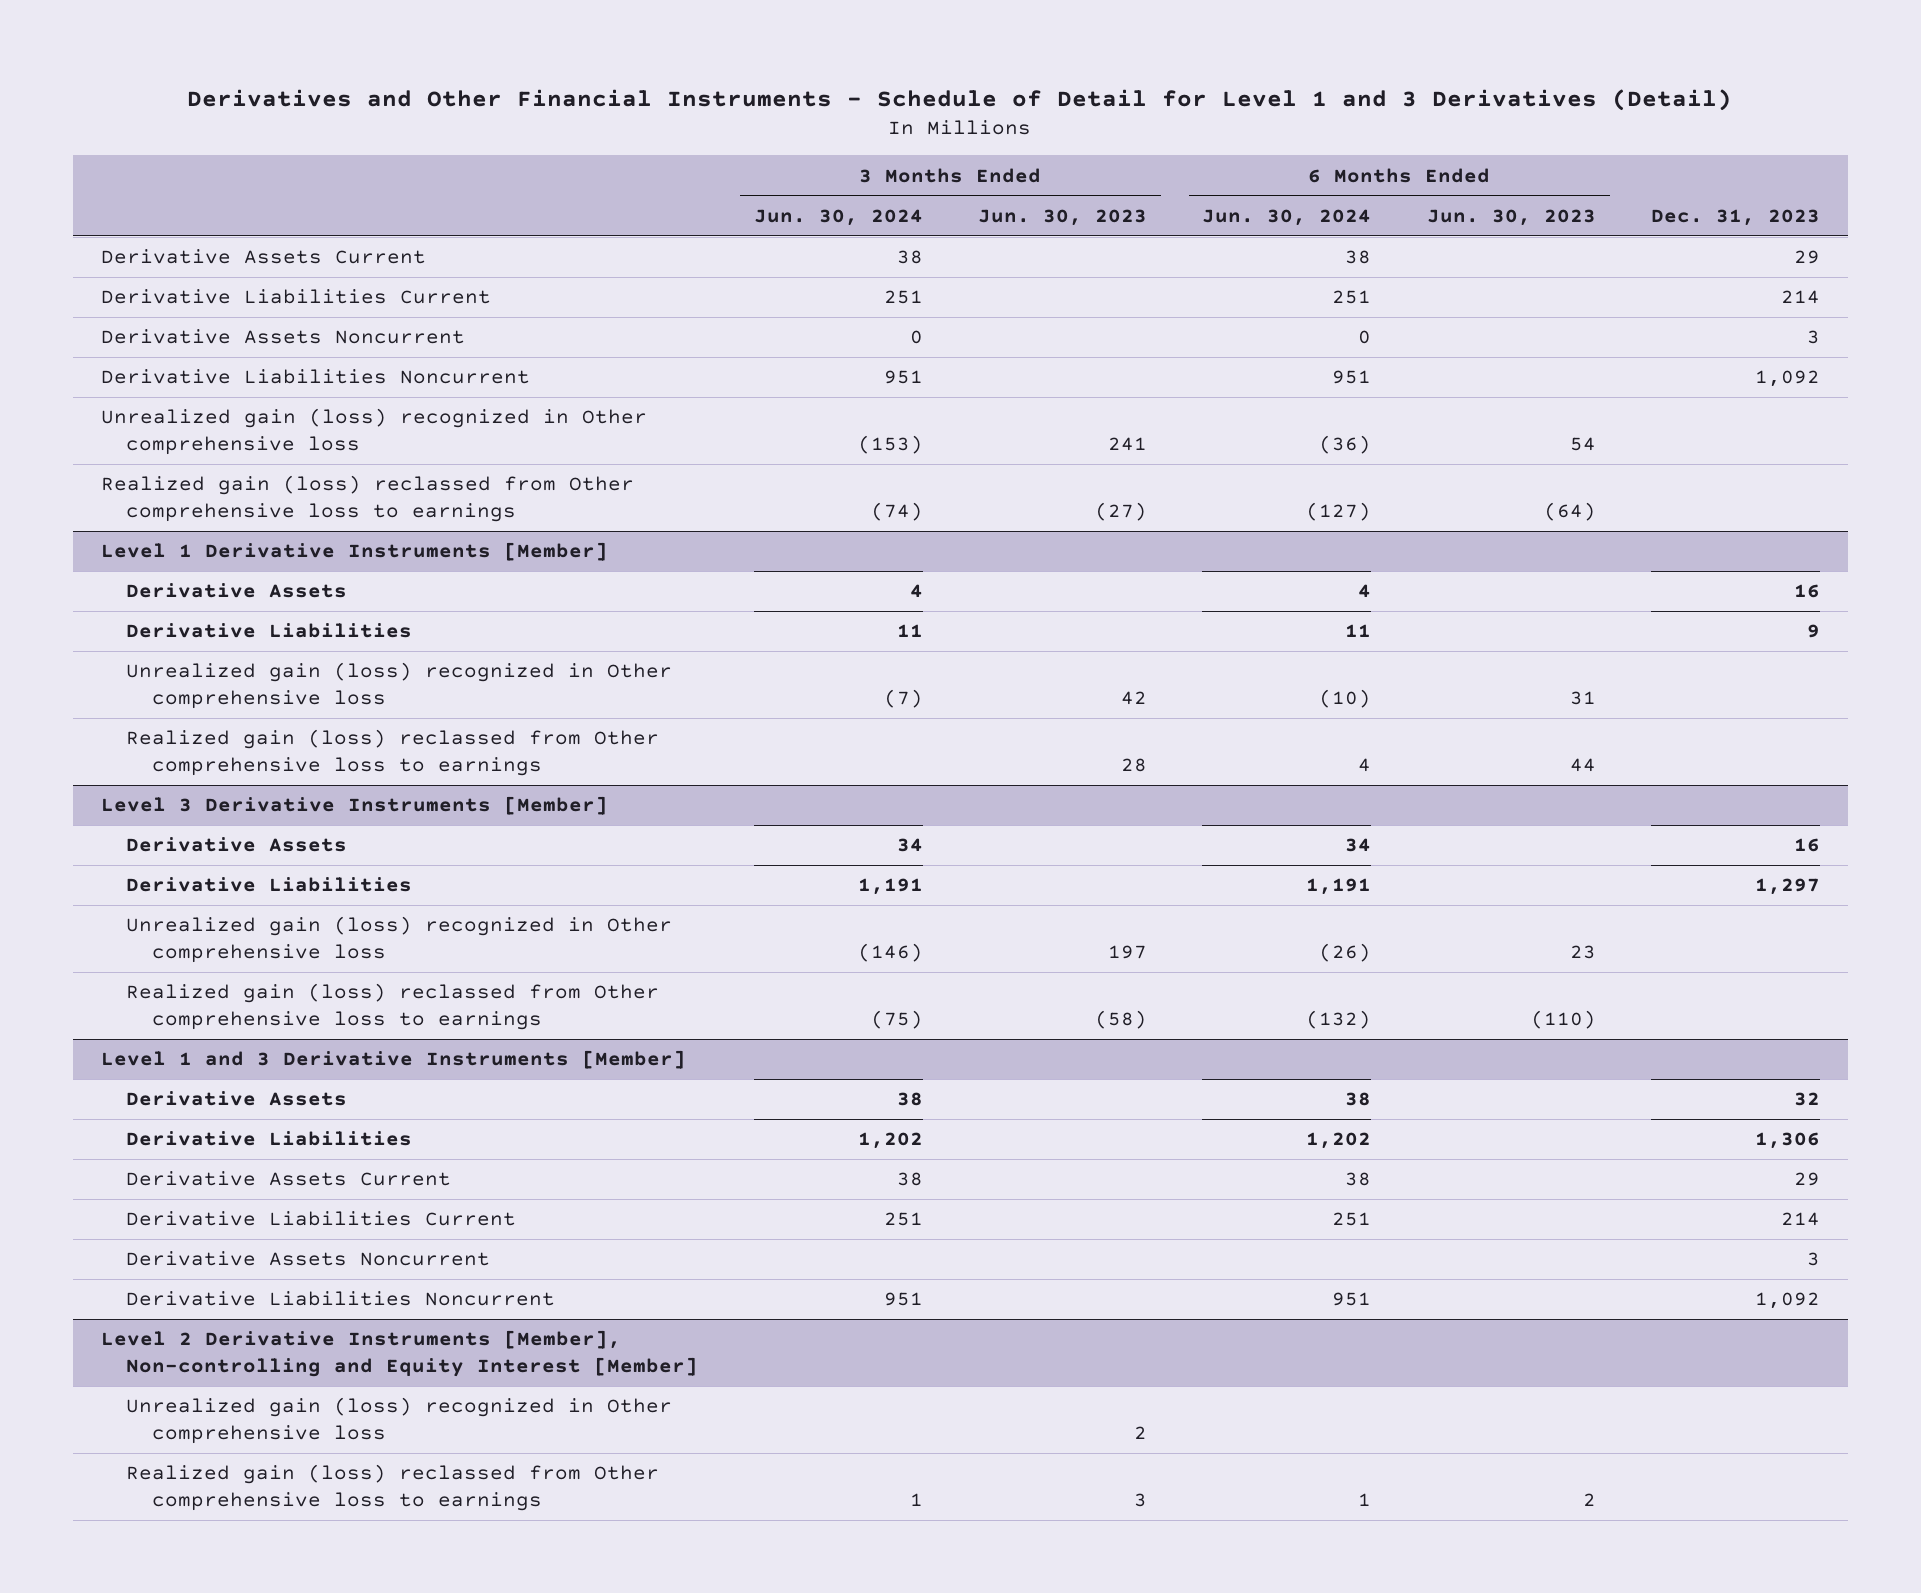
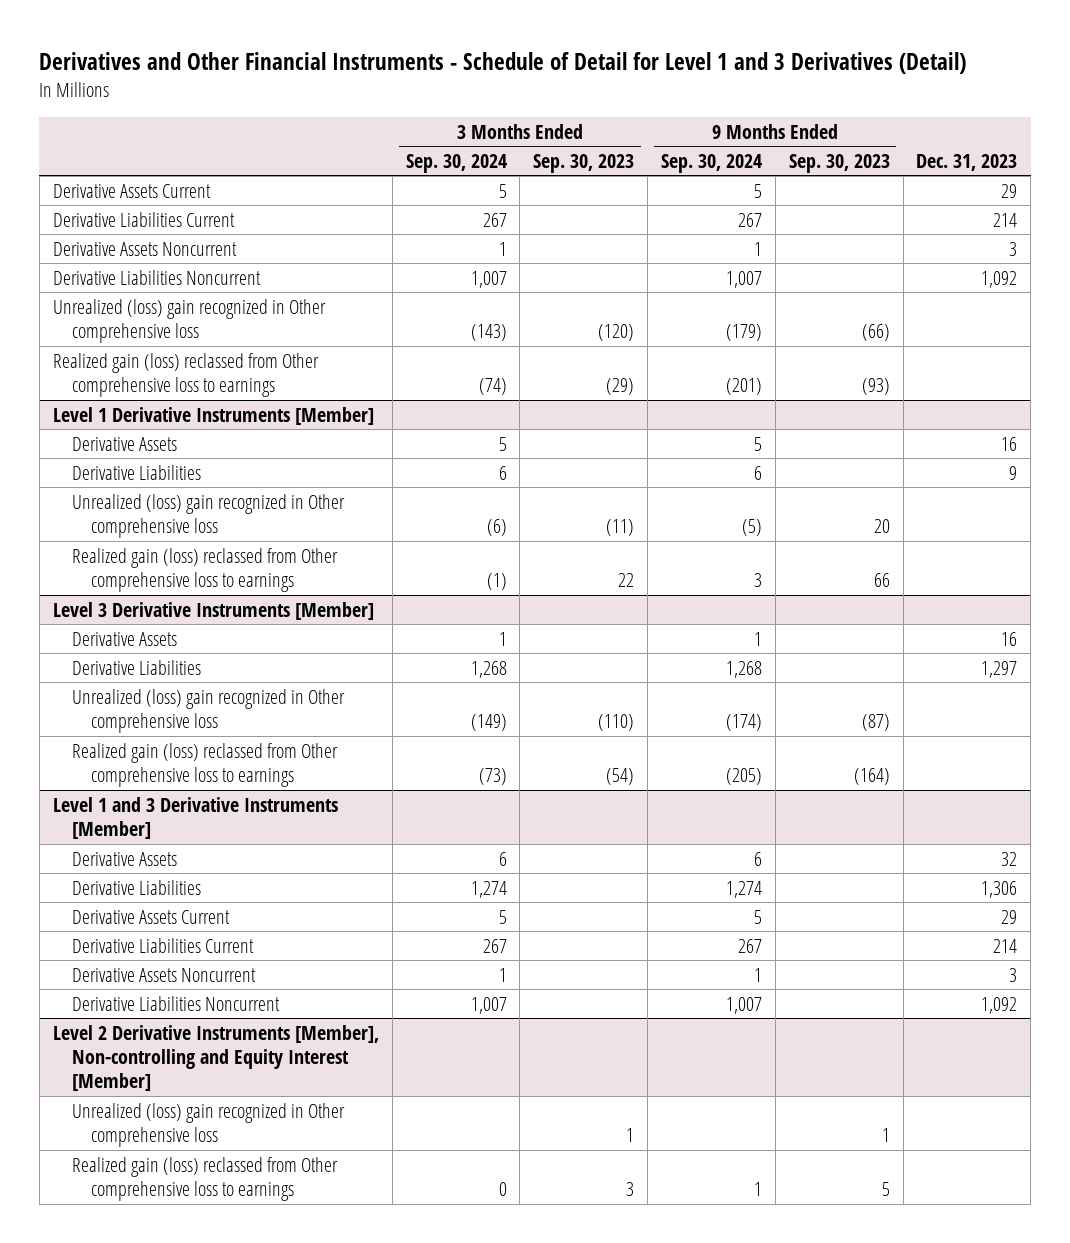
- | 3 Months Ended Jun. 30, 2024 | 3 Months Ended Jun. 30, 2023 | 6 Months Ended Jun. 30, 2024 | 6 Months Ended Jun. 30, 2023 | Dec. 31, 2023
+ | 3 Months Ended Sep. 30, 2024 | 3 Months Ended Sep. 30, 2023 | 9 Months Ended Sep. 30, 2024 | 9 Months Ended Sep. 30, 2023 | Dec. 31, 2023
- Unrealized gain (loss) recognized in Other comprehensive loss | (153) | 241 | (36) | 54 |
+ Unrealized (loss) gain recognized in Other comprehensive loss | (143) | (120) | (179) | (66) |
@ Level 1 Derivative Instruments [Member]
- Unrealized gain (loss) recognized in Other comprehensive loss | (7) | 42 | (10) | 31 |
+ Unrealized (loss) gain recognized in Other comprehensive loss | (6) | (11) | (5) | 20 |
@ Level 3 Derivative Instruments [Member]
- Unrealized gain (loss) recognized in Other comprehensive loss | (146) | 197 | (26) | 23 |
+ Unrealized (loss) gain recognized in Other comprehensive loss | (149) | (110) | (174) | (87) |
@ Level 2 Derivative Instruments [Member], Non-controlling and Equity Interest [Member]
- Unrealized gain (loss) recognized in Other comprehensive loss | | 2 | | |
+ Unrealized (loss) gain recognized in Other comprehensive loss | | 1 | | 1 |

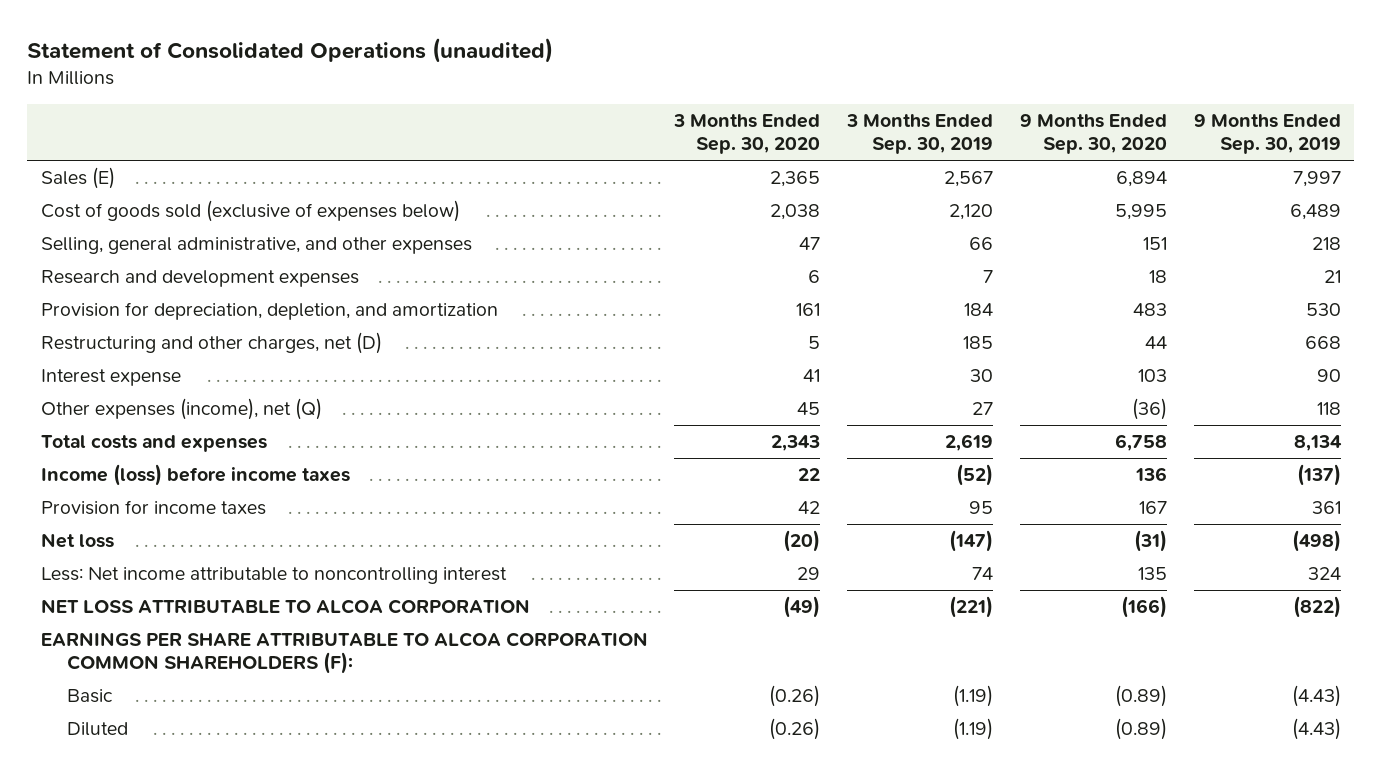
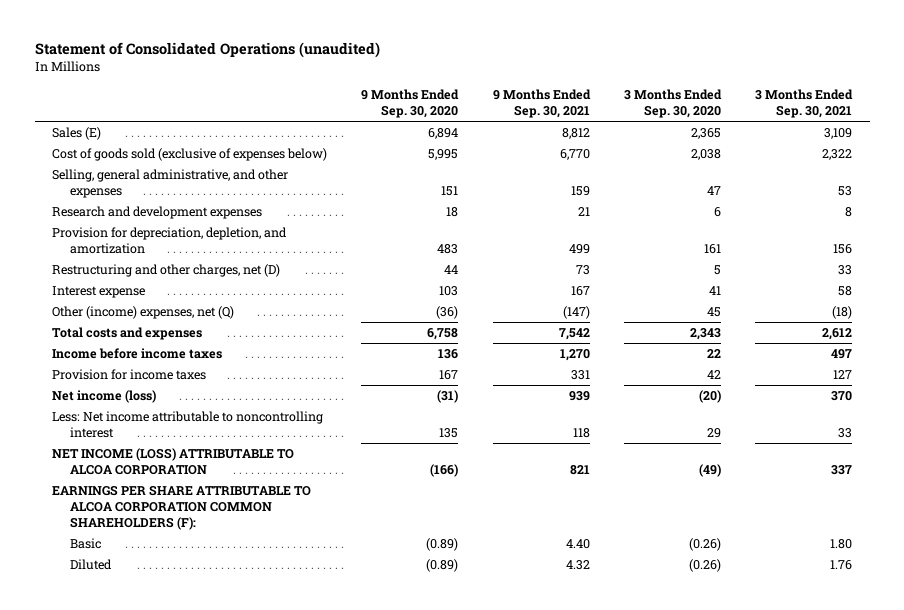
- | 3 Months Ended Sep. 30, 2020 | 3 Months Ended Sep. 30, 2019 | 9 Months Ended Sep. 30, 2020 | 9 Months Ended Sep. 30, 2019
+ | 9 Months Ended Sep. 30, 2020 | 9 Months Ended Sep. 30, 2021 | 3 Months Ended Sep. 30, 2020 | 3 Months Ended Sep. 30, 2021
- Other expenses (income), net (Q) | 45 | 27 | (36) | 118
+ Other (income) expenses, net (Q) | (36) | (147) | 45 | (18)
- Income (loss) before income taxes | 22 | (52) | 136 | (137)
+ Income before income taxes | 136 | 1,270 | 22 | 497
- Net loss | (20) | (147) | (31) | (498)
+ Net income (loss) | (31) | 939 | (20) | 370
- NET LOSS ATTRIBUTABLE TO ALCOA CORPORATION | (49) | (221) | (166) | (822)
+ NET INCOME (LOSS) ATTRIBUTABLE TO ALCOA CORPORATION | (166) | 821 | (49) | 337

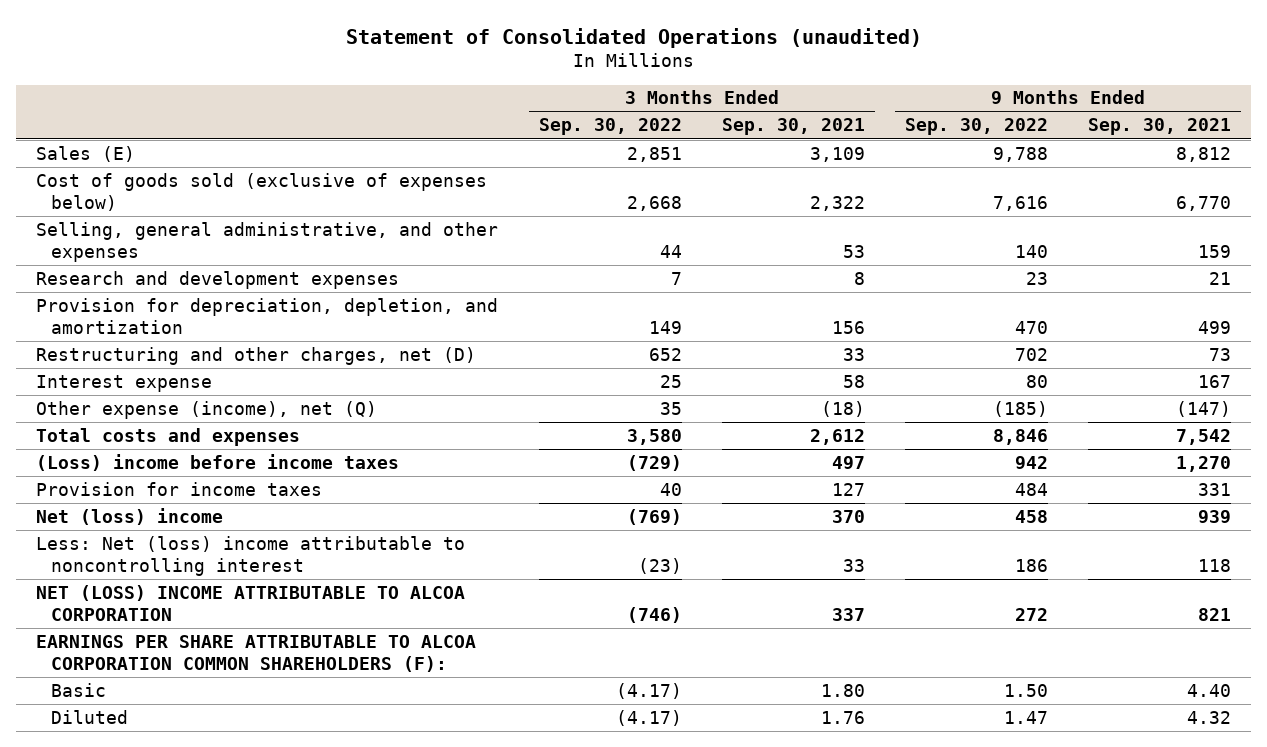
- | 9 Months Ended Sep. 30, 2020 | 9 Months Ended Sep. 30, 2021 | 3 Months Ended Sep. 30, 2020 | 3 Months Ended Sep. 30, 2021
+ | 3 Months Ended Sep. 30, 2022 | 3 Months Ended Sep. 30, 2021 | 9 Months Ended Sep. 30, 2022 | 9 Months Ended Sep. 30, 2021
- Other (income) expenses, net (Q) | (36) | (147) | 45 | (18)
+ Other expense (income), net (Q) | 35 | (18) | (185) | (147)
- Income before income taxes | 136 | 1,270 | 22 | 497
+ (Loss) income before income taxes | (729) | 497 | 942 | 1,270
- Net income (loss) | (31) | 939 | (20) | 370
- Less: Net income attributable to noncontrolling interest | 135 | 118 | 29 | 33
- NET INCOME (LOSS) ATTRIBUTABLE TO ALCOA CORPORATION | (166) | 821 | (49) | 337
+ Net (loss) income | (769) | 370 | 458 | 939
+ Less: Net (loss) income attributable to noncontrolling interest | (23) | 33 | 186 | 118
+ NET (LOSS) INCOME ATTRIBUTABLE TO ALCOA CORPORATION | (746) | 337 | 272 | 821

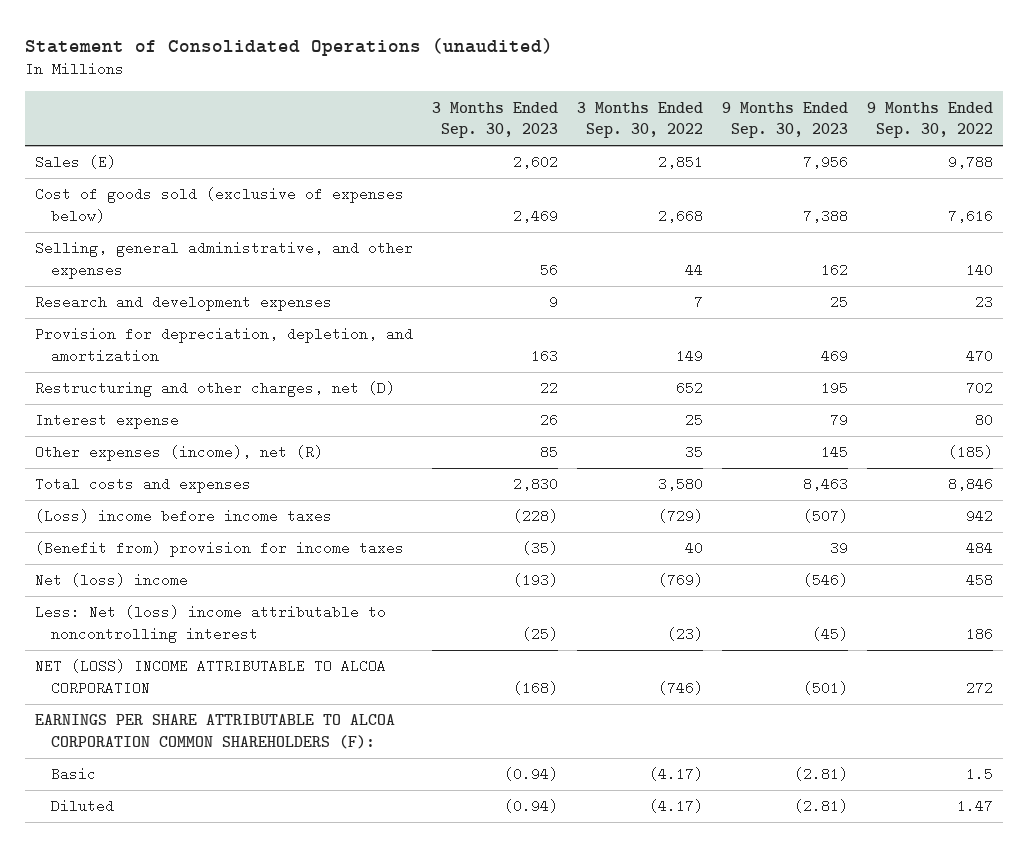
- | 3 Months Ended Sep. 30, 2022 | 3 Months Ended Sep. 30, 2021 | 9 Months Ended Sep. 30, 2022 | 9 Months Ended Sep. 30, 2021
+ | 3 Months Ended Sep. 30, 2023 | 3 Months Ended Sep. 30, 2022 | 9 Months Ended Sep. 30, 2023 | 9 Months Ended Sep. 30, 2022
- Other expense (income), net (Q) | 35 | (18) | (185) | (147)
+ Other expenses (income), net (R) | 85 | 35 | 145 | (185)
- Provision for income taxes | 40 | 127 | 484 | 331
+ (Benefit from) provision for income taxes | (35) | 40 | 39 | 484
- Basic | (4.17) | 1.80 | 1.50 | 4.40
+ Basic | (0.94) | (4.17) | (2.81) | 1.5

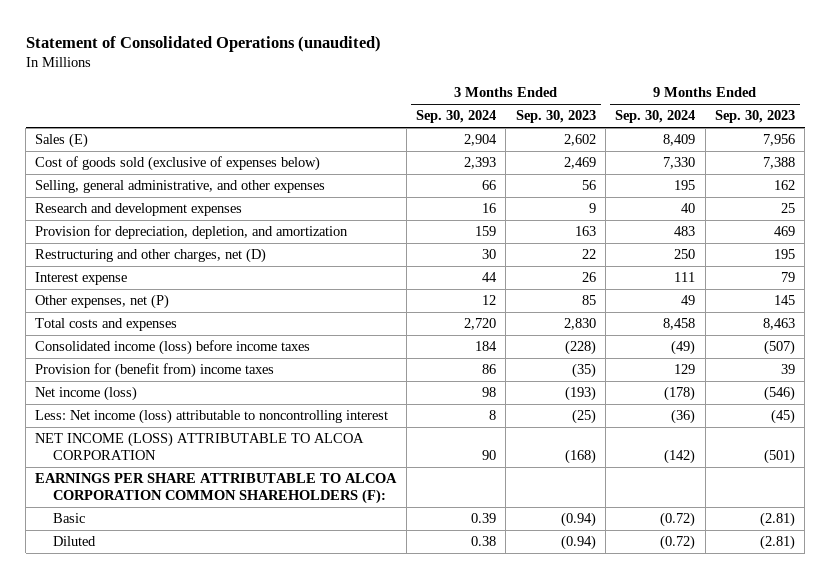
- | 3 Months Ended Sep. 30, 2023 | 3 Months Ended Sep. 30, 2022 | 9 Months Ended Sep. 30, 2023 | 9 Months Ended Sep. 30, 2022
+ | 3 Months Ended Sep. 30, 2024 | 3 Months Ended Sep. 30, 2023 | 9 Months Ended Sep. 30, 2024 | 9 Months Ended Sep. 30, 2023
- Other expenses (income), net (R) | 85 | 35 | 145 | (185)
+ Other expenses, net (P) | 12 | 85 | 49 | 145
- (Loss) income before income taxes | (228) | (729) | (507) | 942
- (Benefit from) provision for income taxes | (35) | 40 | 39 | 484
- Net (loss) income | (193) | (769) | (546) | 458
- Less: Net (loss) income attributable to noncontrolling interest | (25) | (23) | (45) | 186
- NET (LOSS) INCOME ATTRIBUTABLE TO ALCOA CORPORATION | (168) | (746) | (501) | 272
+ Consolidated income (loss) before income taxes | 184 | (228) | (49) | (507)
+ Provision for (benefit from) income taxes | 86 | (35) | 129 | 39
+ Net income (loss) | 98 | (193) | (178) | (546)
+ Less: Net income (loss) attributable to noncontrolling interest | 8 | (25) | (36) | (45)
+ NET INCOME (LOSS) ATTRIBUTABLE TO ALCOA CORPORATION | 90 | (168) | (142) | (501)

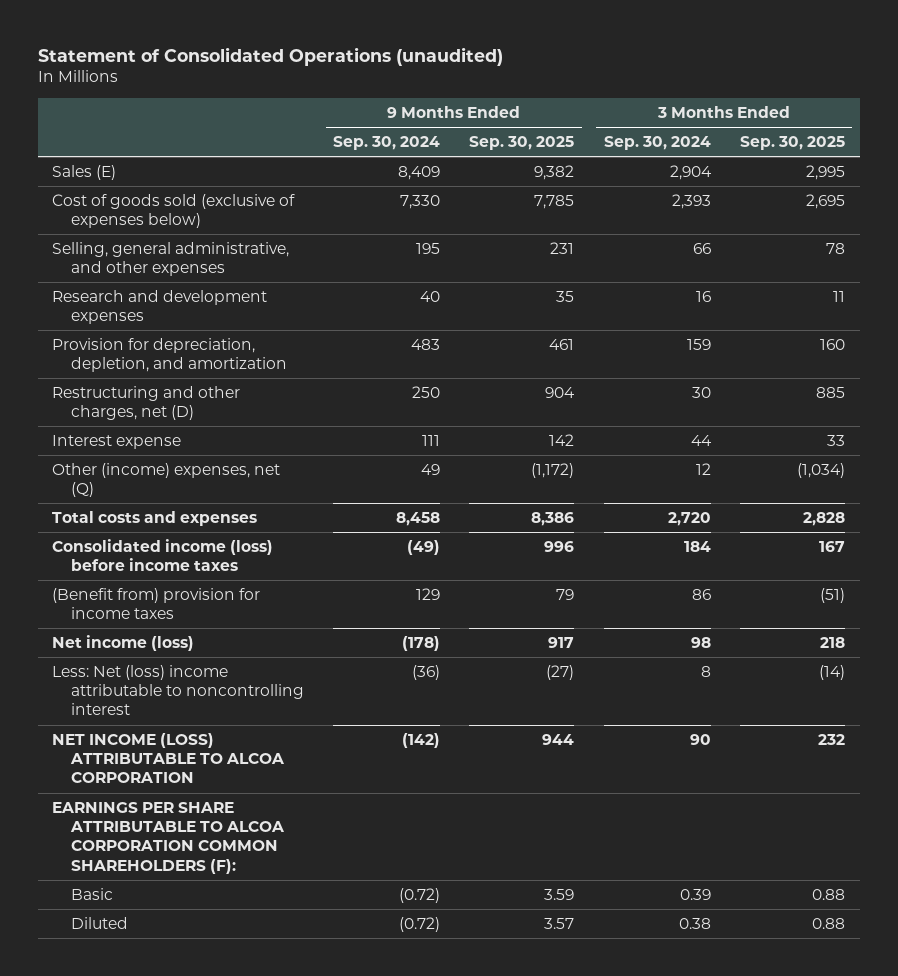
- | 3 Months Ended Sep. 30, 2024 | 3 Months Ended Sep. 30, 2023 | 9 Months Ended Sep. 30, 2024 | 9 Months Ended Sep. 30, 2023
+ | 9 Months Ended Sep. 30, 2024 | 9 Months Ended Sep. 30, 2025 | 3 Months Ended Sep. 30, 2024 | 3 Months Ended Sep. 30, 2025
- Other expenses, net (P) | 12 | 85 | 49 | 145
+ Other (income) expenses, net (Q) | 49 | (1,172) | 12 | (1,034)
- Provision for (benefit from) income taxes | 86 | (35) | 129 | 39
+ (Benefit from) provision for income taxes | 129 | 79 | 86 | (51)
- Less: Net income (loss) attributable to noncontrolling interest | 8 | (25) | (36) | (45)
+ Less: Net (loss) income attributable to noncontrolling interest | (36) | (27) | 8 | (14)

